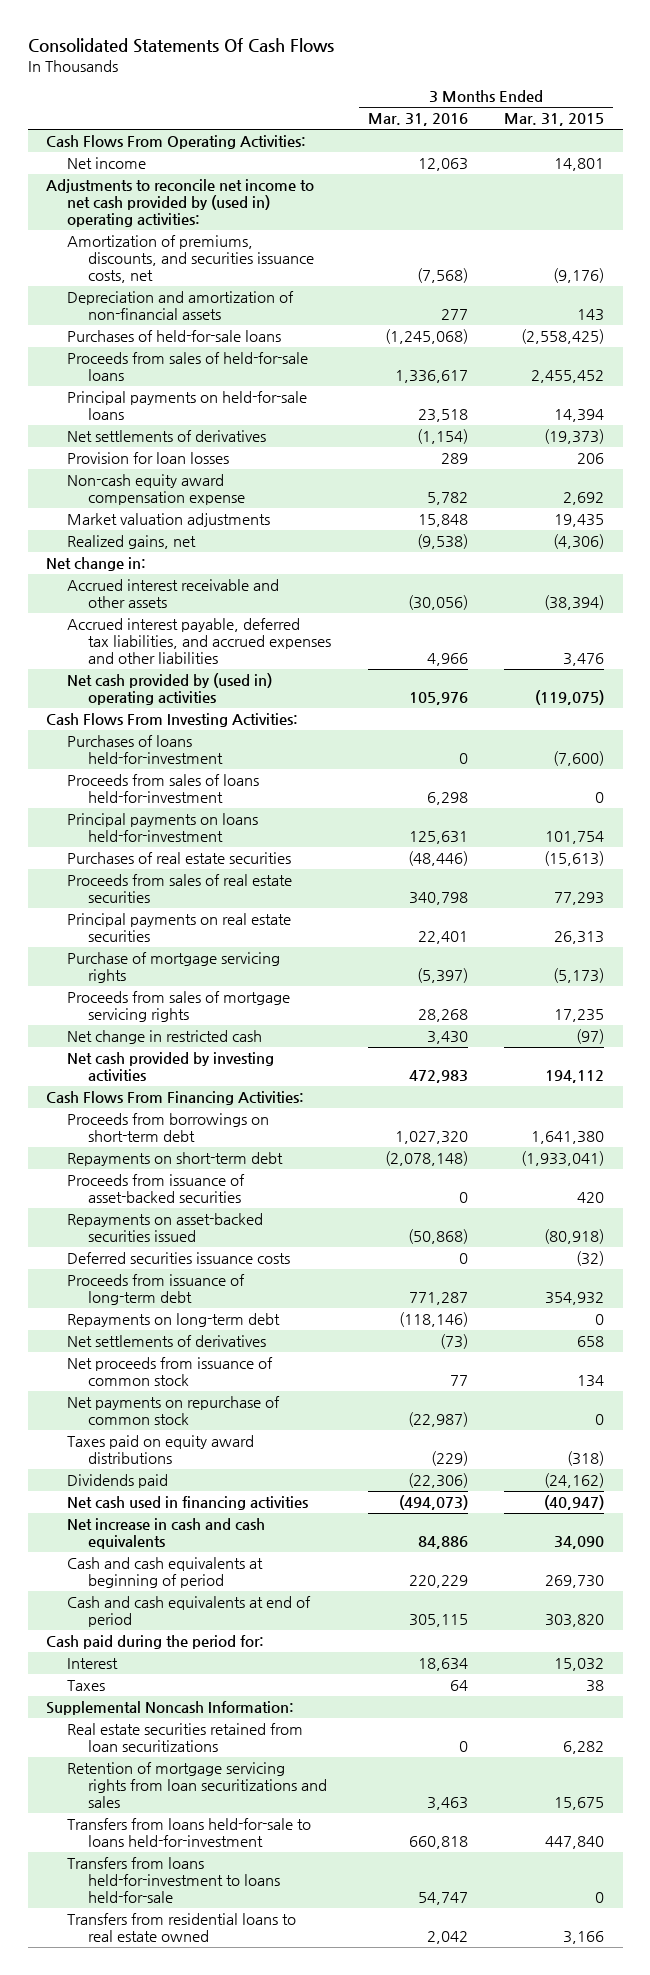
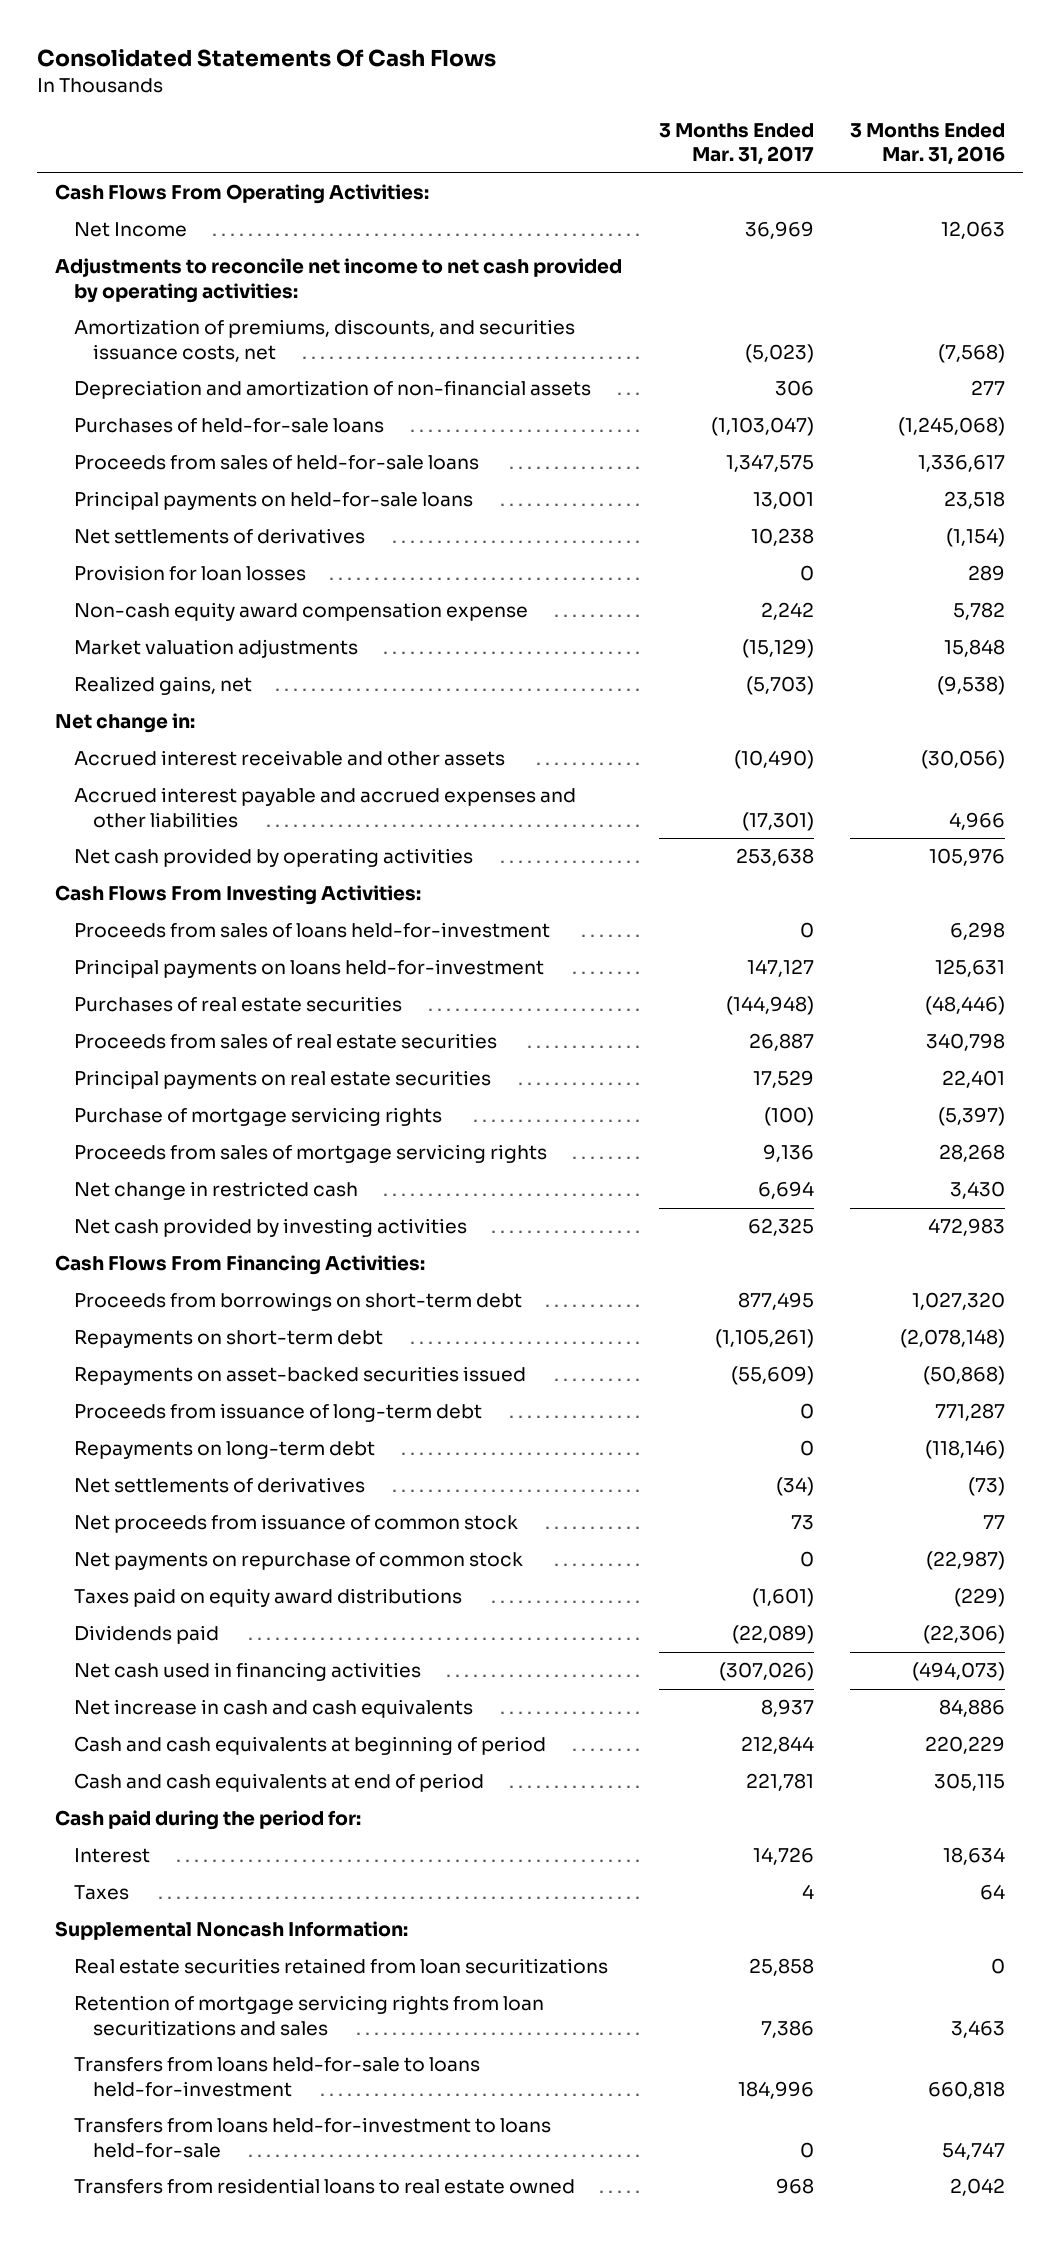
- | 3 Months Ended Mar. 31, 2016 | 3 Months Ended Mar. 31, 2015
+ | 3 Months Ended Mar. 31, 2017 | 3 Months Ended Mar. 31, 2016
- Net income | 12,063 | 14,801
- Adjustments to reconcile net income to net cash provided by (used in) operating activities:
+ Net Income | 36,969 | 12,063
+ Adjustments to reconcile net income to net cash provided by operating activities:
- Accrued interest payable, deferred tax liabilities, and accrued expenses and other liabilities | 4,966 | 3,476
- Net cash provided by (used in) operating activities | 105,976 | (119,075)
+ Accrued interest payable and accrued expenses and other liabilities | (17,301) | 4,966
+ Net cash provided by operating activities | 253,638 | 105,976
- Purchases of loans held-for-investment | 0 | (7,600)
- Proceeds from issuance of asset-backed securities | 0 | 420
- Deferred securities issuance costs | 0 | (32)

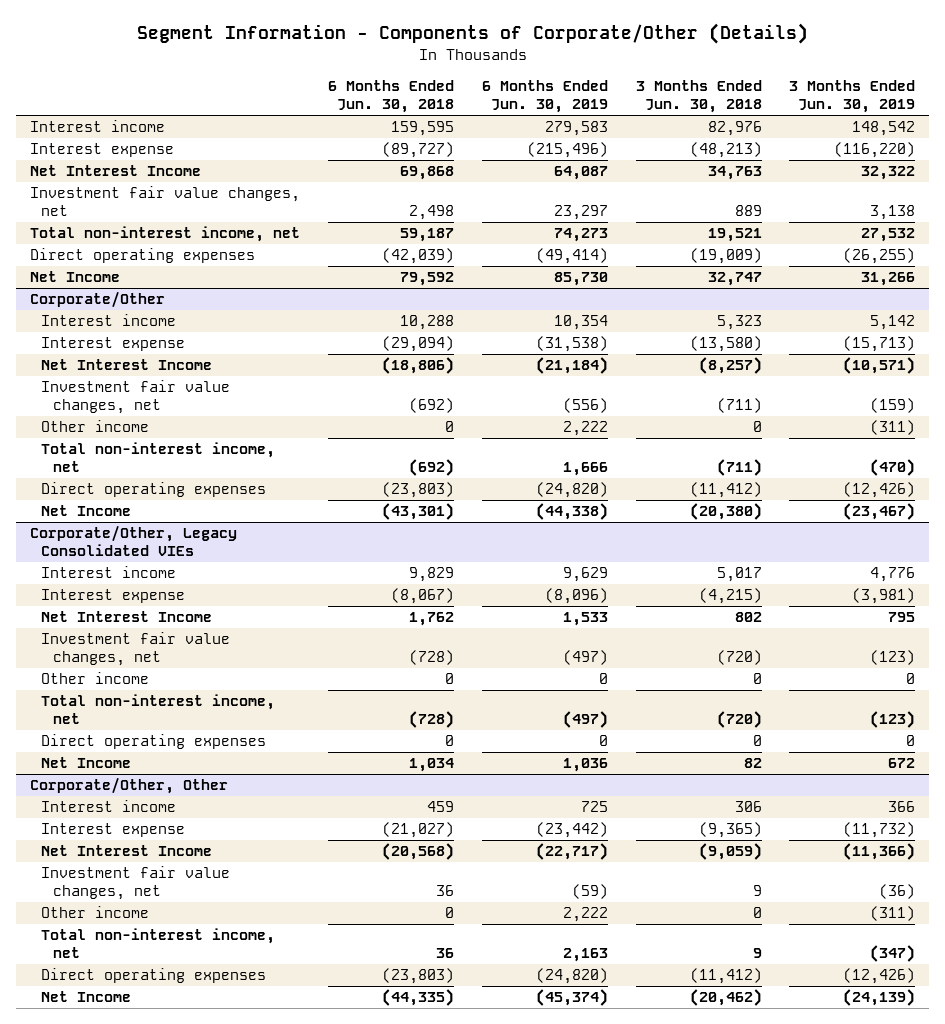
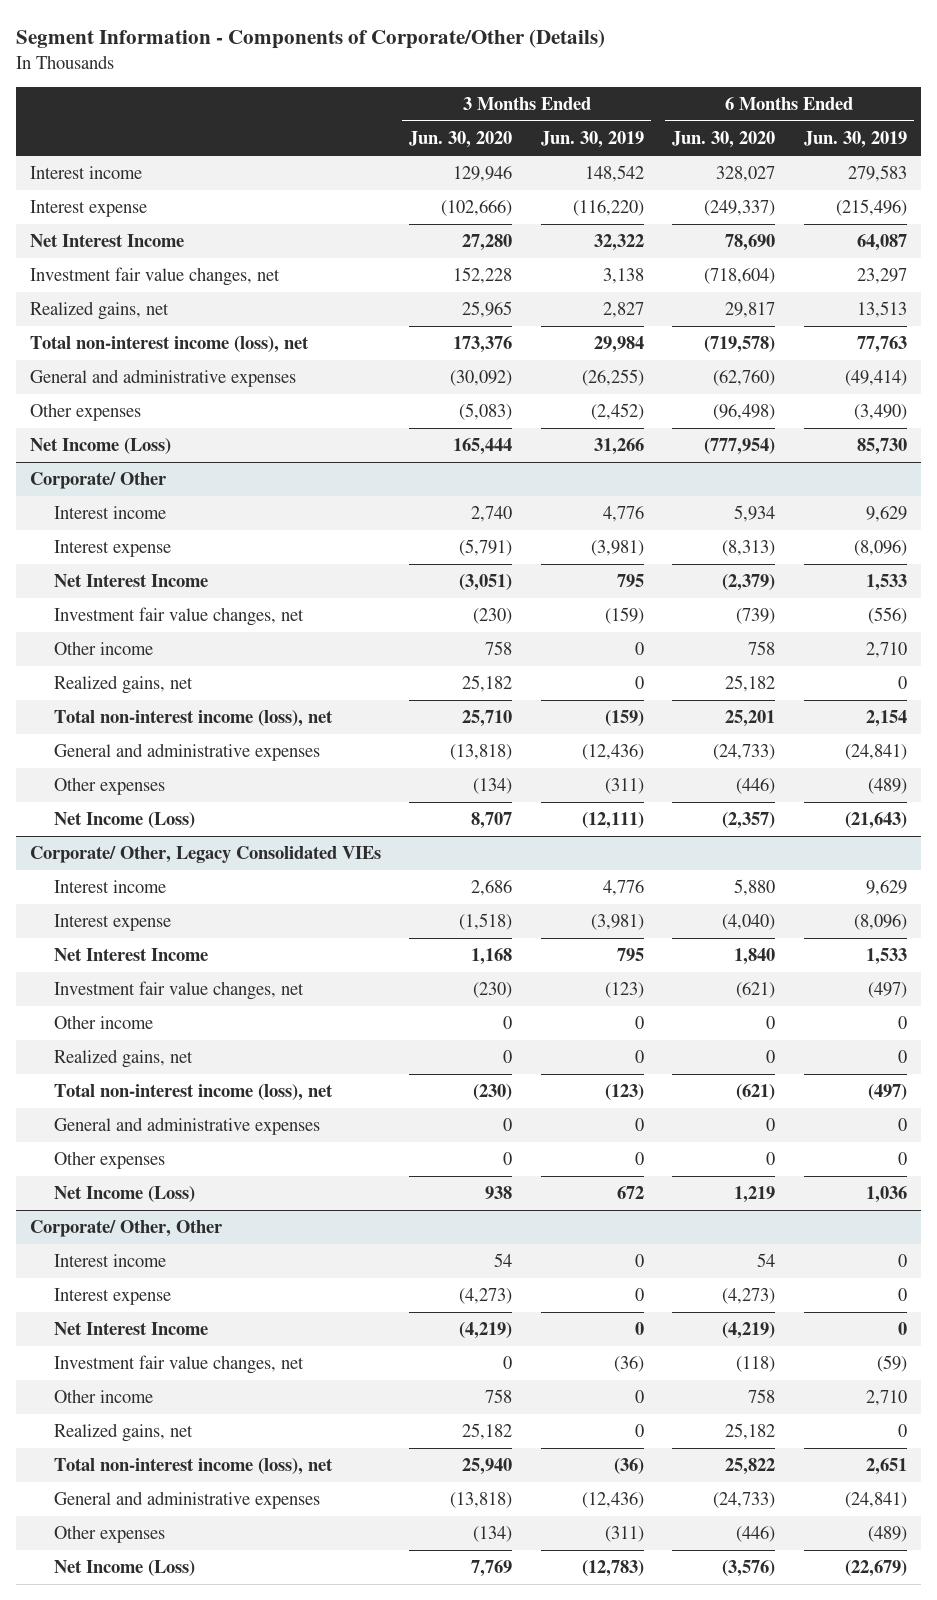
- | 6 Months Ended Jun. 30, 2018 | 6 Months Ended Jun. 30, 2019 | 3 Months Ended Jun. 30, 2018 | 3 Months Ended Jun. 30, 2019
+ | 3 Months Ended Jun. 30, 2020 | 3 Months Ended Jun. 30, 2019 | 6 Months Ended Jun. 30, 2020 | 6 Months Ended Jun. 30, 2019
- Total non-interest income, net | 59,187 | 74,273 | 19,521 | 27,532
- Direct operating expenses | (42,039) | (49,414) | (19,009) | (26,255)
- Net Income | 79,592 | 85,730 | 32,747 | 31,266
- Corporate/Other
- Interest income | 10,288 | 10,354 | 5,323 | 5,142
- Interest expense | (29,094) | (31,538) | (13,580) | (15,713)
- Net Interest Income | (18,806) | (21,184) | (8,257) | (10,571)
+ Realized gains, net | 25,965 | 2,827 | 29,817 | 13,513
+ Total non-interest income (loss), net | 173,376 | 29,984 | (719,578) | 77,763
+ General and administrative expenses | (30,092) | (26,255) | (62,760) | (49,414)
+ Other expenses | (5,083) | (2,452) | (96,498) | (3,490)
+ Net Income (Loss) | 165,444 | 31,266 | (777,954) | 85,730
+ Corporate/ Other
+ Interest income | 2,740 | 4,776 | 5,934 | 9,629
+ Interest expense | (5,791) | (3,981) | (8,313) | (8,096)
+ Net Interest Income | (3,051) | 795 | (2,379) | 1,533
- Other income | 0 | 2,222 | 0 | (311)
- Total non-interest income, net | (692) | 1,666 | (711) | (470)
- Direct operating expenses | (23,803) | (24,820) | (11,412) | (12,426)
- Net Income | (43,301) | (44,338) | (20,380) | (23,467)
- Corporate/Other, Legacy Consolidated VIEs
+ Other income | 758 | 0 | 758 | 2,710
+ Realized gains, net | 25,182 | 0 | 25,182 | 0
+ Total non-interest income (loss), net | 25,710 | (159) | 25,201 | 2,154
+ General and administrative expenses | (13,818) | (12,436) | (24,733) | (24,841)
+ Other expenses | (134) | (311) | (446) | (489)
+ Net Income (Loss) | 8,707 | (12,111) | (2,357) | (21,643)
+ Corporate/ Other, Legacy Consolidated VIEs
- Total non-interest income, net | (728) | (497) | (720) | (123)
- Direct operating expenses | 0 | 0 | 0 | 0
- Net Income | 1,034 | 1,036 | 82 | 672
- Corporate/Other, Other
- Interest income | 459 | 725 | 306 | 366
- Interest expense | (21,027) | (23,442) | (9,365) | (11,732)
- Net Interest Income | (20,568) | (22,717) | (9,059) | (11,366)
+ Realized gains, net | 0 | 0 | 0 | 0
+ Total non-interest income (loss), net | (230) | (123) | (621) | (497)
+ General and administrative expenses | 0 | 0 | 0 | 0
+ Other expenses | 0 | 0 | 0 | 0
+ Net Income (Loss) | 938 | 672 | 1,219 | 1,036
+ Corporate/ Other, Other
+ Interest income | 54 | 0 | 54 | 0
+ Interest expense | (4,273) | 0 | (4,273) | 0
+ Net Interest Income | (4,219) | 0 | (4,219) | 0
- Other income | 0 | 2,222 | 0 | (311)
- Total non-interest income, net | 36 | 2,163 | 9 | (347)
- Direct operating expenses | (23,803) | (24,820) | (11,412) | (12,426)
- Net Income | (44,335) | (45,374) | (20,462) | (24,139)
+ Other income | 758 | 0 | 758 | 2,710
+ Realized gains, net | 25,182 | 0 | 25,182 | 0
+ Total non-interest income (loss), net | 25,940 | (36) | 25,822 | 2,651
+ General and administrative expenses | (13,818) | (12,436) | (24,733) | (24,841)
+ Other expenses | (134) | (311) | (446) | (489)
+ Net Income (Loss) | 7,769 | (12,783) | (3,576) | (22,679)

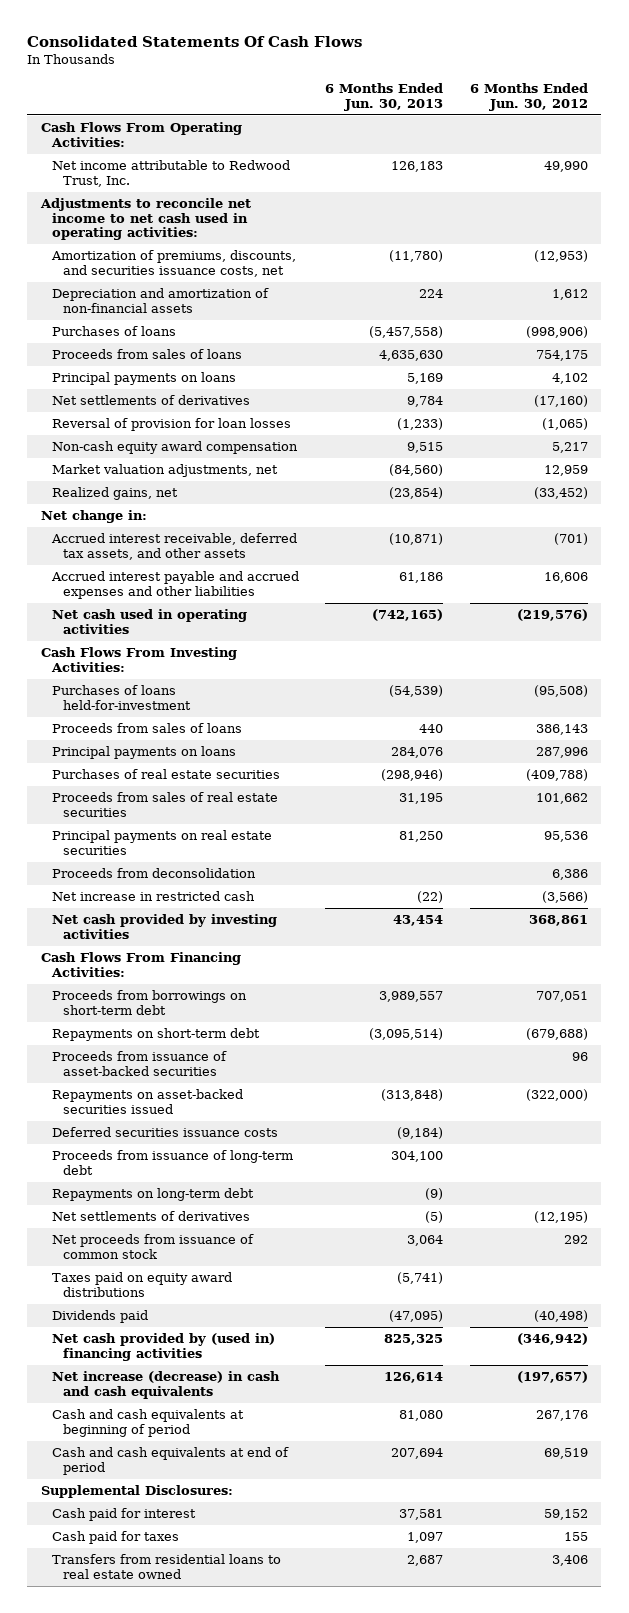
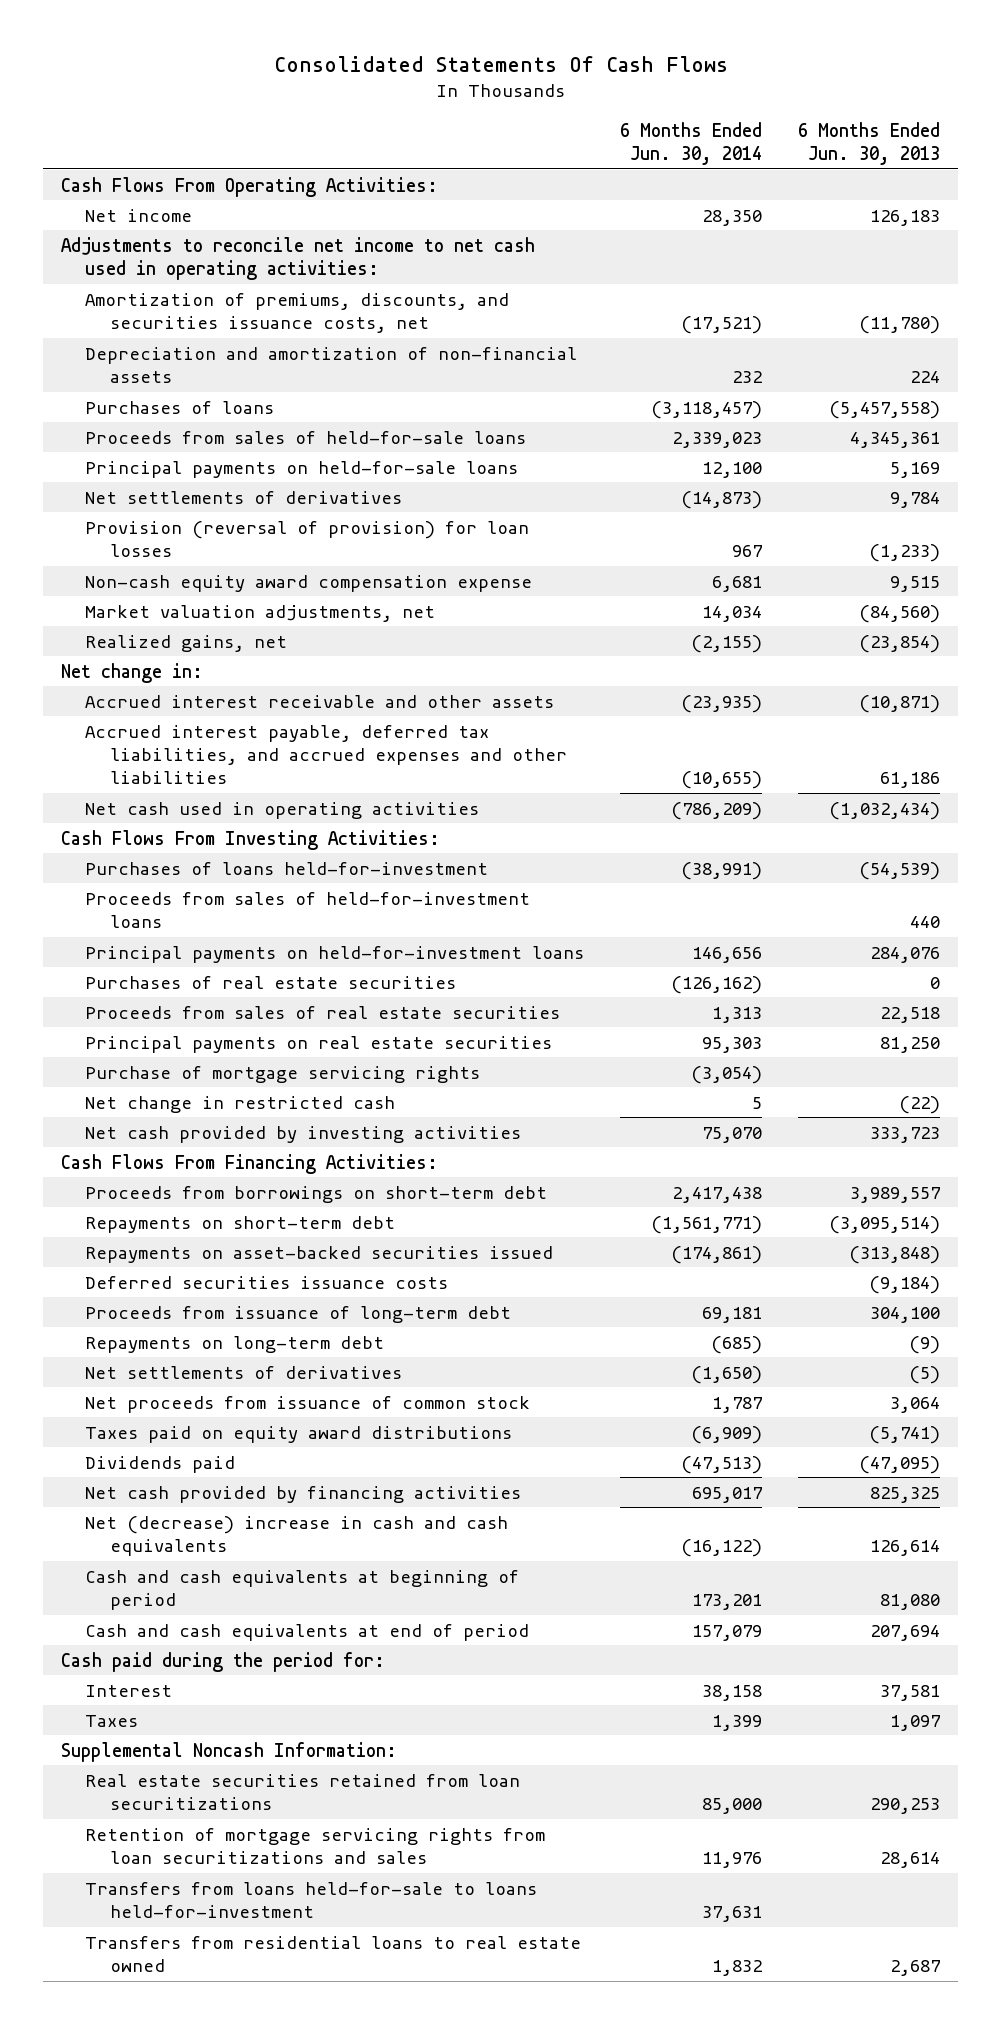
- | 6 Months Ended Jun. 30, 2013 | 6 Months Ended Jun. 30, 2012
+ | 6 Months Ended Jun. 30, 2014 | 6 Months Ended Jun. 30, 2013
- Net income attributable to Redwood Trust, Inc. | 126,183 | 49,990
+ Net income | 28,350 | 126,183
- Proceeds from sales of loans | 4,635,630 | 754,175
- Principal payments on loans | 5,169 | 4,102
+ Proceeds from sales of held-for-sale loans | 2,339,023 | 4,345,361
+ Principal payments on held-for-sale loans | 12,100 | 5,169
- Reversal of provision for loan losses | (1,233) | (1,065)
- Non-cash equity award compensation | 9,515 | 5,217
+ Provision (reversal of provision) for loan losses | 967 | (1,233)
+ Non-cash equity award compensation expense | 6,681 | 9,515
- Accrued interest receivable, deferred tax assets, and other assets | (10,871) | (701)
- Accrued interest payable and accrued expenses and other liabilities | 61,186 | 16,606
- Net cash used in operating activities | (742,165) | (219,576)
+ Accrued interest receivable and other assets | (23,935) | (10,871)
+ Accrued interest payable, deferred tax liabilities, and accrued expenses and other liabilities | (10,655) | 61,186
+ Net cash used in operating activities | (786,209) | (1,032,434)
- Proceeds from sales of loans | 440 | 386,143
- Principal payments on loans | 284,076 | 287,996
- Purchases of real estate securities | (298,946) | (409,788)
- Proceeds from sales of real estate securities | 31,195 | 101,662
+ Proceeds from sales of held-for-investment loans | | 440
+ Principal payments on held-for-investment loans | 146,656 | 284,076
+ Purchases of real estate securities | (126,162) | 0
+ Proceeds from sales of real estate securities | 1,313 | 22,518
- Proceeds from deconsolidation | | 6,386
- Net increase in restricted cash | (22) | (3,566)
- Net cash provided by investing activities | 43,454 | 368,861
+ Purchase of mortgage servicing rights | (3,054) |
+ Net change in restricted cash | 5 | (22)
+ Net cash provided by investing activities | 75,070 | 333,723
- Proceeds from issuance of asset-backed securities | | 96
- Net cash provided by (used in) financing activities | 825,325 | (346,942)
- Net increase (decrease) in cash and cash equivalents | 126,614 | (197,657)
+ Net cash provided by financing activities | 695,017 | 825,325
+ Net (decrease) increase in cash and cash equivalents | (16,122) | 126,614
- Supplemental Disclosures:
- Cash paid for interest | 37,581 | 59,152
- Cash paid for taxes | 1,097 | 155
+ Cash paid during the period for:
+ Interest | 38,158 | 37,581
+ Taxes | 1,399 | 1,097
+ Supplemental Noncash Information:
+ Real estate securities retained from loan securitizations | 85,000 | 290,253
+ Retention of mortgage servicing rights from loan securitizations and sales | 11,976 | 28,614
+ Transfers from loans held-for-sale to loans held-for-investment | 37,631 |

